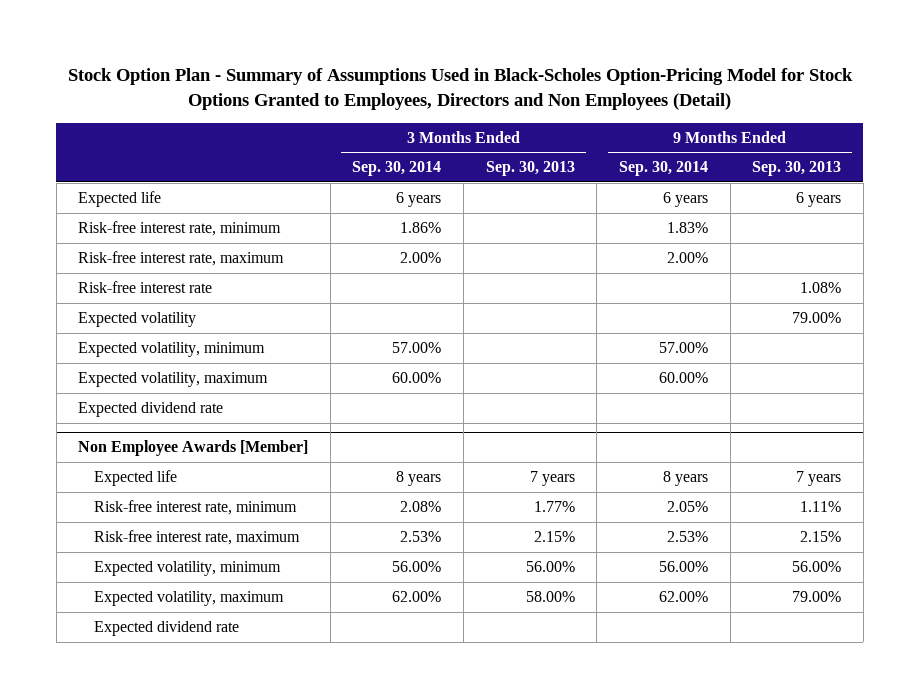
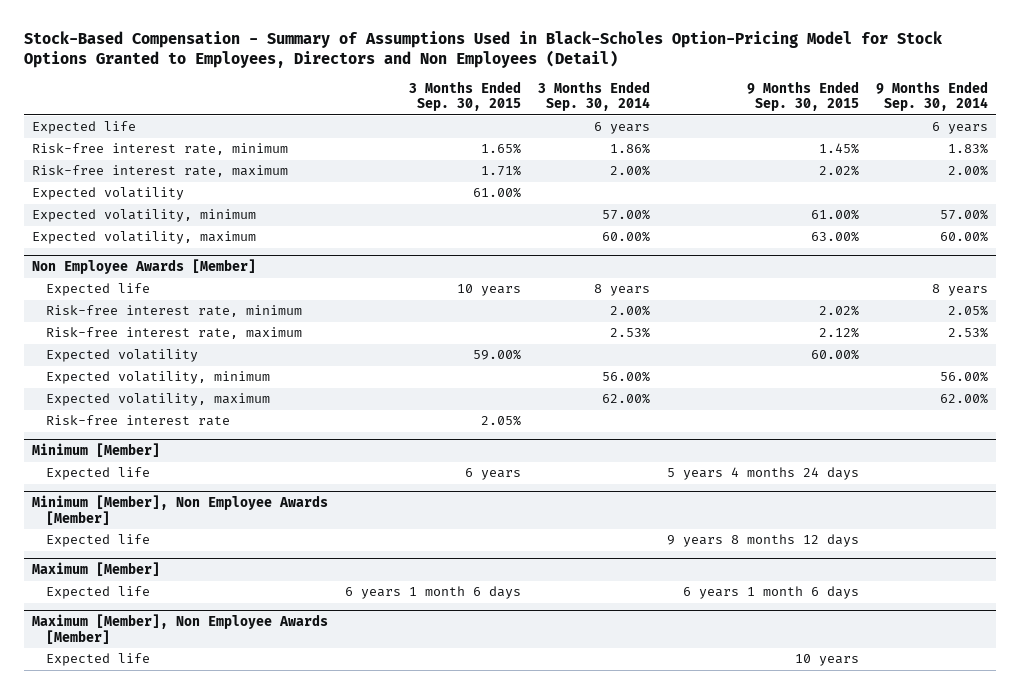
- Stock Option Plan - Summary of Assumptions Used in Black-Scholes Option-Pricing Model for Stock Options Granted to Employees, Directors and Non Employees (Detail)
+ Stock-Based Compensation - Summary of Assumptions Used in Black-Scholes Option-Pricing Model for Stock Options Granted to Employees, Directors and Non Employees (Detail)
- | 3 Months Ended Sep. 30, 2014 | 3 Months Ended Sep. 30, 2013 | 9 Months Ended Sep. 30, 2014 | 9 Months Ended Sep. 30, 2013
+ | 3 Months Ended Sep. 30, 2015 | 3 Months Ended Sep. 30, 2014 | 9 Months Ended Sep. 30, 2015 | 9 Months Ended Sep. 30, 2014
- Risk-free interest rate | | | | 1.08%
- Expected dividend rate
@ Non Employee Awards [Member]
- Risk-free interest rate, minimum | 2.08% | 1.77% | 2.05% | 1.11%
+ Risk-free interest rate, minimum | | 2.00% | 2.02% | 2.05%
+ Expected volatility | 59.00% | | 60.00% |
- Expected dividend rate
+ Risk-free interest rate | 2.05% | | |
+ Minimum [Member]
+ Expected life | 6 years | | 5 years 4 months 24 days |
+ Minimum [Member], Non Employee Awards [Member]
+ Expected life | | | 9 years 8 months 12 days |
+ Maximum [Member]
+ Expected life | 6 years 1 month 6 days | | 6 years 1 month 6 days |
+ Maximum [Member], Non Employee Awards [Member]
+ Expected life | | | 10 years |

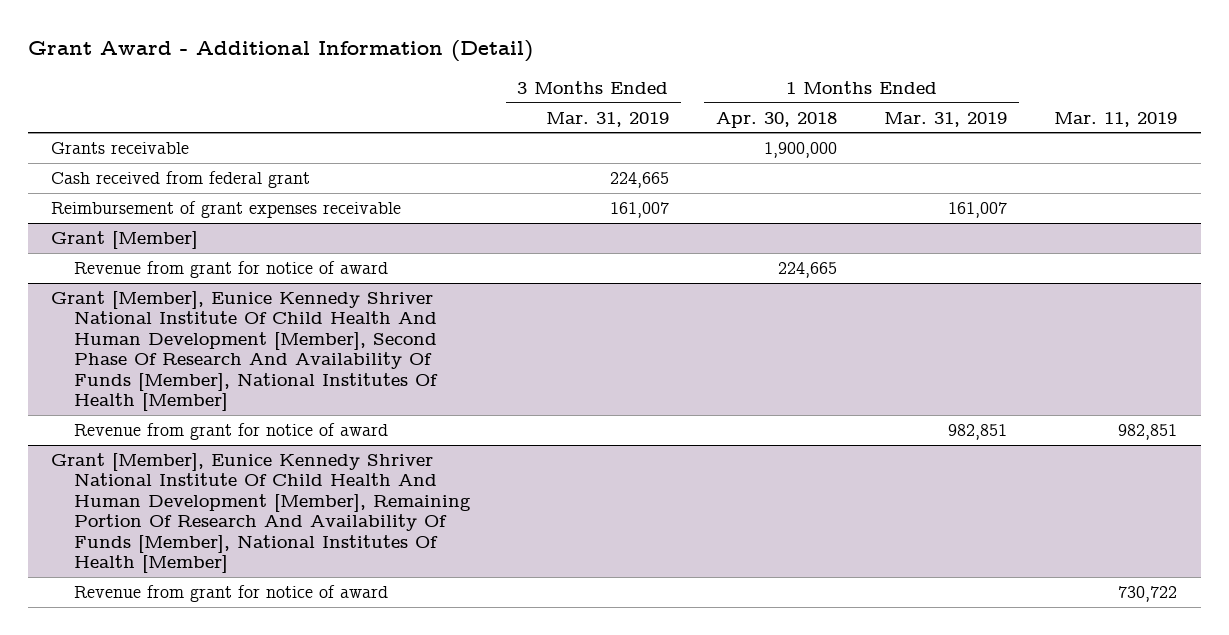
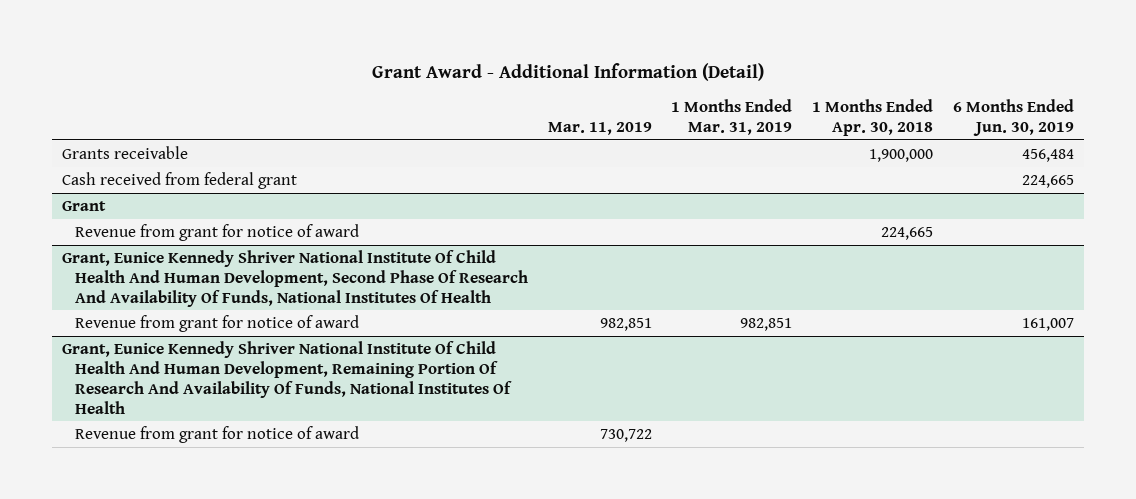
- | 3 Months Ended Mar. 31, 2019 | 1 Months Ended Apr. 30, 2018 | 1 Months Ended Mar. 31, 2019 | Mar. 11, 2019
+ | Mar. 11, 2019 | 1 Months Ended Mar. 31, 2019 | 1 Months Ended Apr. 30, 2018 | 6 Months Ended Jun. 30, 2019
- Reimbursement of grant expenses receivable | 161,007 | | 161,007 |
- Grant [Member]
+ Grant
- Grant [Member], Eunice Kennedy Shriver National Institute Of Child Health And Human Development [Member], Second Phase Of Research And Availability Of Funds [Member], National Institutes Of Health [Member]
+ Grant, Eunice Kennedy Shriver National Institute Of Child Health And Human Development, Second Phase Of Research And Availability Of Funds, National Institutes Of Health
- Grant [Member], Eunice Kennedy Shriver National Institute Of Child Health And Human Development [Member], Remaining Portion Of Research And Availability Of Funds [Member], National Institutes Of Health [Member]
+ Grant, Eunice Kennedy Shriver National Institute Of Child Health And Human Development, Remaining Portion Of Research And Availability Of Funds, National Institutes Of Health

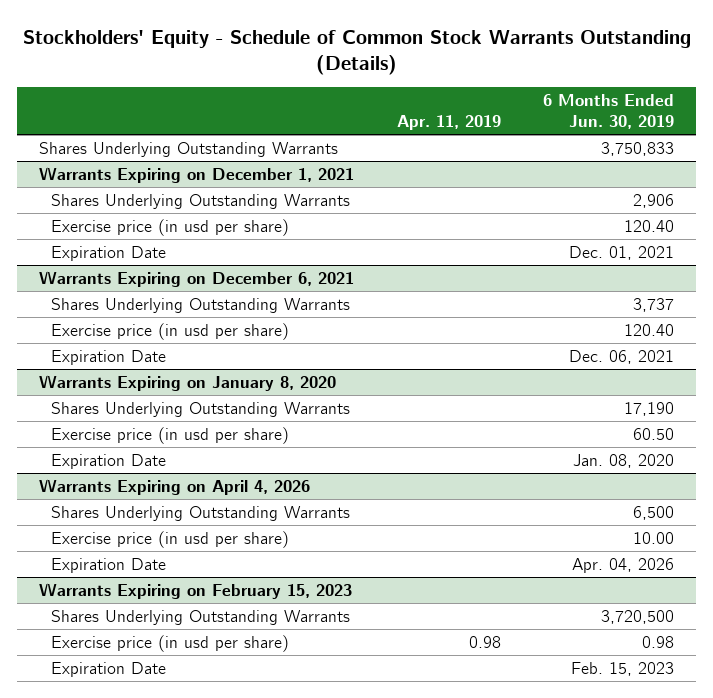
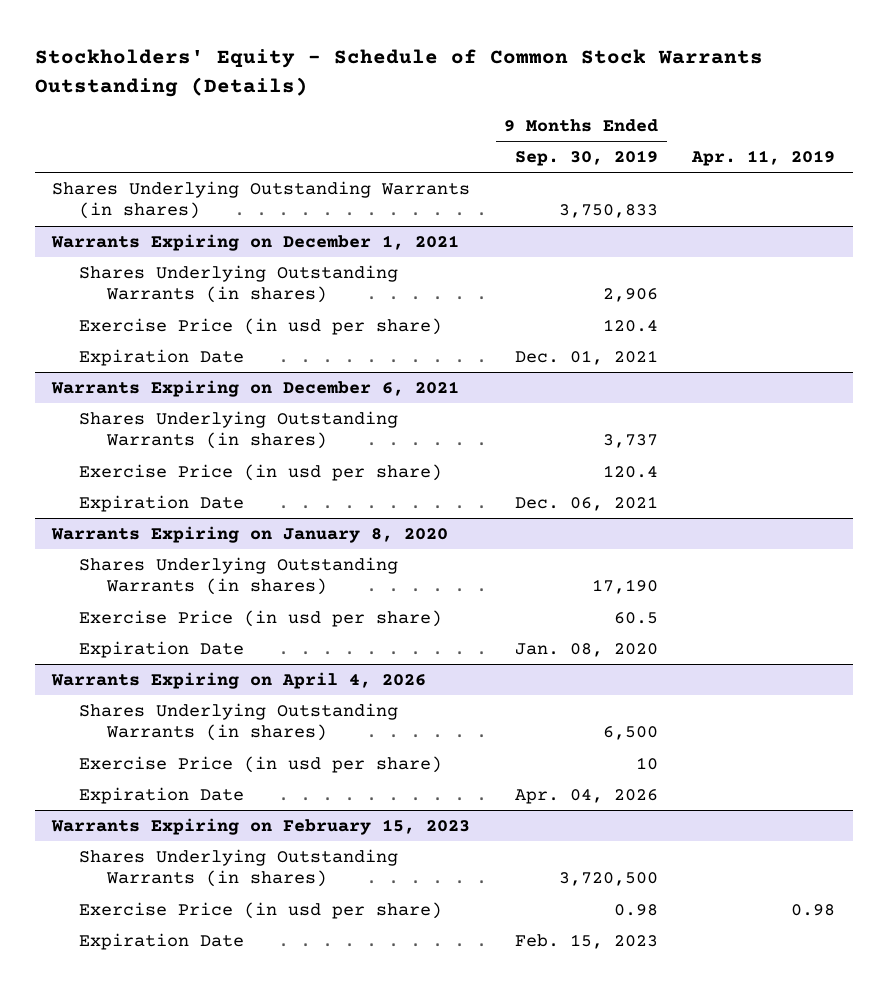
- | Apr. 11, 2019 | 6 Months Ended Jun. 30, 2019
+ | 9 Months Ended Sep. 30, 2019 | Apr. 11, 2019
- Shares Underlying Outstanding Warrants | | 3,750,833
+ Shares Underlying Outstanding Warrants (in shares) | 3,750,833 |
@ Warrants Expiring on December 1, 2021
- Shares Underlying Outstanding Warrants | | 2,906
- Exercise price (in usd per share) | | 120.40
+ Shares Underlying Outstanding Warrants (in shares) | 2,906 |
+ Exercise Price (in usd per share) | 120.4 |
@ Warrants Expiring on December 6, 2021
- Shares Underlying Outstanding Warrants | | 3,737
- Exercise price (in usd per share) | | 120.40
+ Shares Underlying Outstanding Warrants (in shares) | 3,737 |
+ Exercise Price (in usd per share) | 120.4 |
@ Warrants Expiring on January 8, 2020
- Shares Underlying Outstanding Warrants | | 17,190
- Exercise price (in usd per share) | | 60.50
+ Shares Underlying Outstanding Warrants (in shares) | 17,190 |
+ Exercise Price (in usd per share) | 60.5 |
@ Warrants Expiring on April 4, 2026
- Shares Underlying Outstanding Warrants | | 6,500
- Exercise price (in usd per share) | | 10.00
+ Shares Underlying Outstanding Warrants (in shares) | 6,500 |
+ Exercise Price (in usd per share) | 10 |
@ Warrants Expiring on February 15, 2023
- Shares Underlying Outstanding Warrants | | 3,720,500
- Exercise price (in usd per share) | 0.98 | 0.98
+ Shares Underlying Outstanding Warrants (in shares) | 3,720,500 |
+ Exercise Price (in usd per share) | 0.98 | 0.98

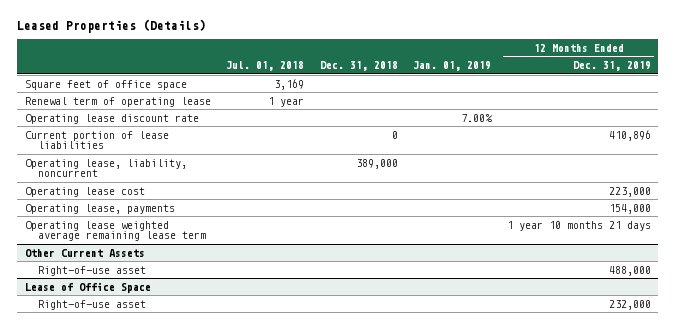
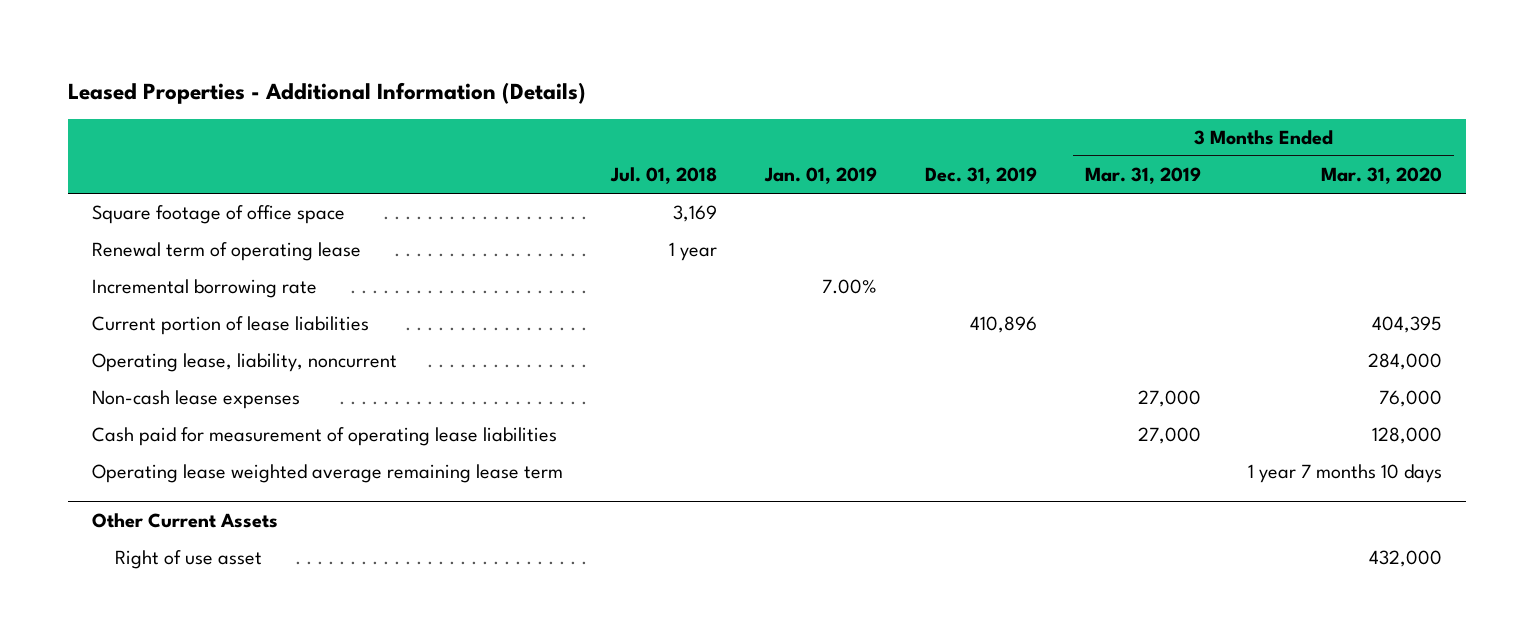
- Leased Properties (Details)
+ Leased Properties - Additional Information (Details)
- | Jul. 01, 2018 | Dec. 31, 2018 | Jan. 01, 2019 | 12 Months Ended Dec. 31, 2019
+ | Jul. 01, 2018 | Jan. 01, 2019 | Dec. 31, 2019 | 3 Months Ended Mar. 31, 2019 | 3 Months Ended Mar. 31, 2020
- Square feet of office space | 3,169 | | |
+ Square footage of office space | 3,169 | | | |
- Operating lease discount rate | | | 7.00% |
+ Incremental borrowing rate | | 7.00% | | |
- Operating lease cost | | | | 223,000
- Operating lease, payments | | | | 154,000
+ Non-cash lease expenses | | | | 27,000 | 76,000
+ Cash paid for measurement of operating lease liabilities | | | | 27,000 | 128,000
@ Other Current Assets
- Right-of-use asset | | | | 488,000
- Lease of Office Space
- Right-of-use asset | | | | 232,000
@ Other Current Assets
+ Right of use asset | | | | | 432,000

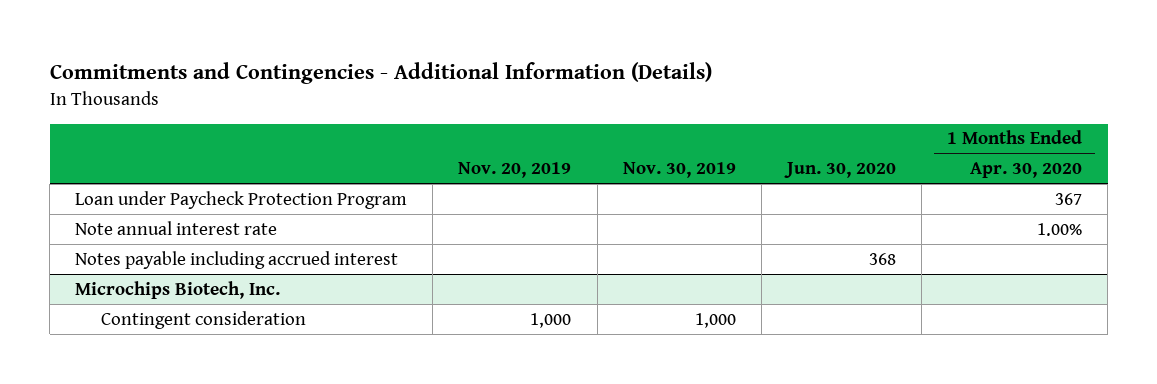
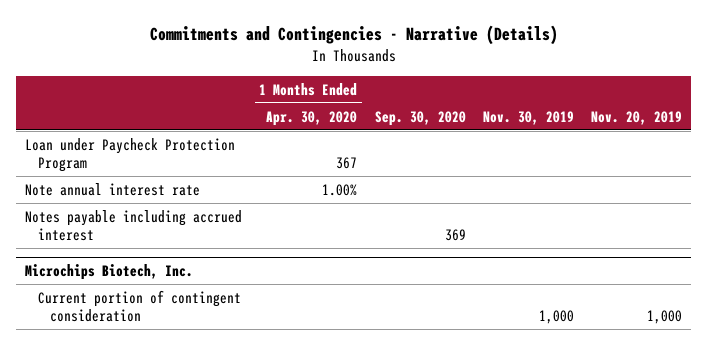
- Commitments and Contingencies - Additional Information (Details)
+ Commitments and Contingencies - Narrative (Details)
- | Nov. 20, 2019 | Nov. 30, 2019 | Jun. 30, 2020 | 1 Months Ended Apr. 30, 2020
+ | 1 Months Ended Apr. 30, 2020 | Sep. 30, 2020 | Nov. 30, 2019 | Nov. 20, 2019
@ Microchips Biotech, Inc.
- Contingent consideration | 1,000 | 1,000 | |
+ Current portion of contingent consideration | | | 1,000 | 1,000

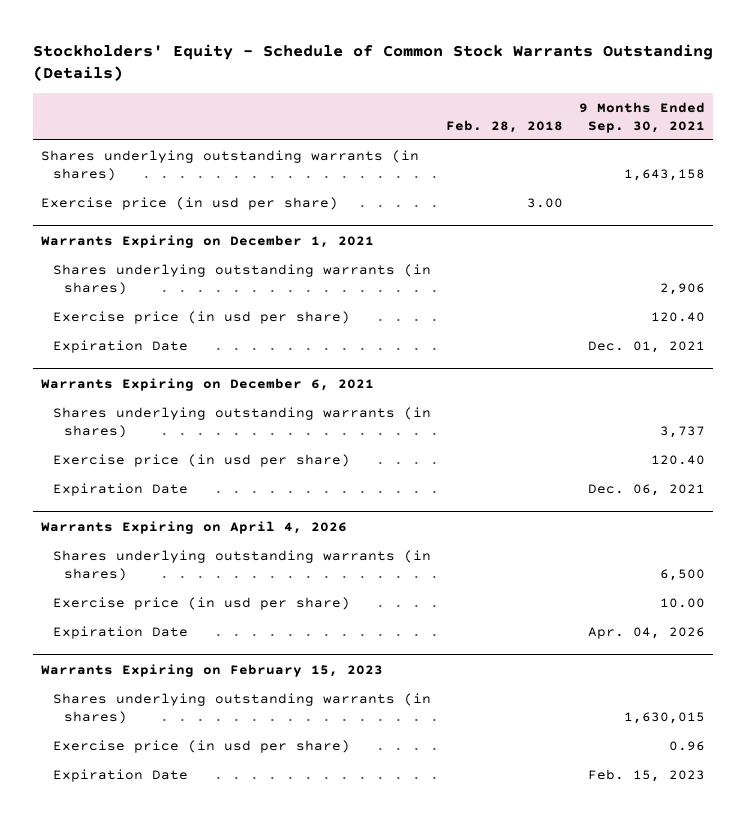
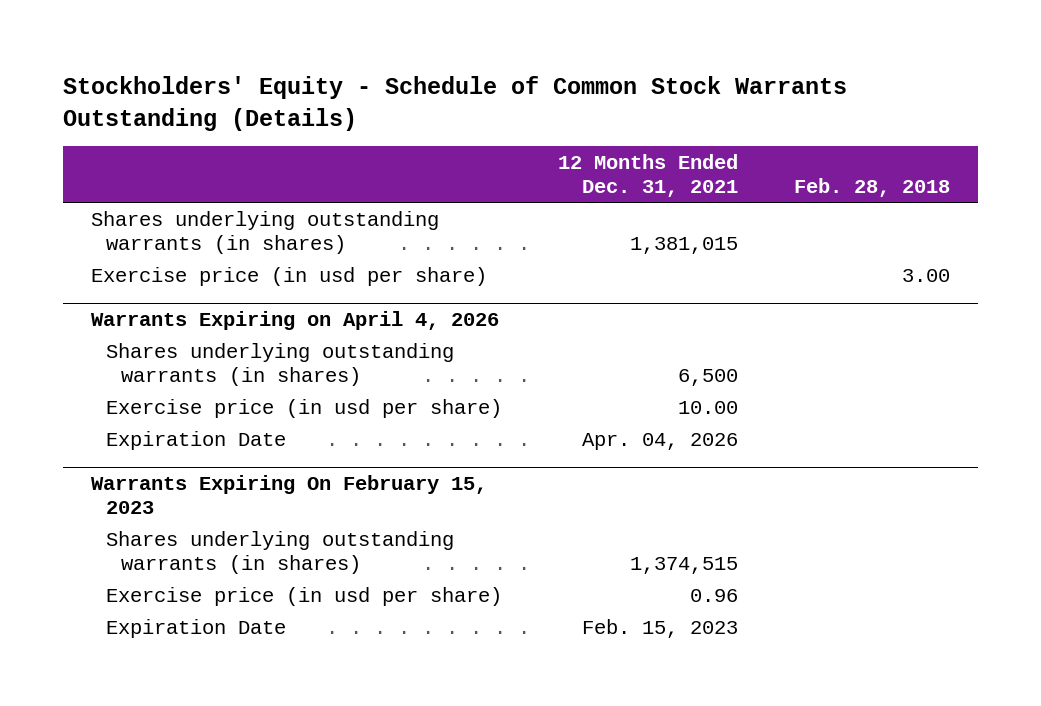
- | Feb. 28, 2018 | 9 Months Ended Sep. 30, 2021
+ | 12 Months Ended Dec. 31, 2021 | Feb. 28, 2018
- Warrants Expiring on December 1, 2021
- Shares underlying outstanding warrants (in shares) | | 2,906
- Exercise price (in usd per share) | | 120.40
- Expiration Date | | Dec. 01, 2021
- Warrants Expiring on December 6, 2021
- Shares underlying outstanding warrants (in shares) | | 3,737
- Exercise price (in usd per share) | | 120.40
- Expiration Date | | Dec. 06, 2021
- Warrants Expiring on February 15, 2023
+ Warrants Expiring On February 15, 2023

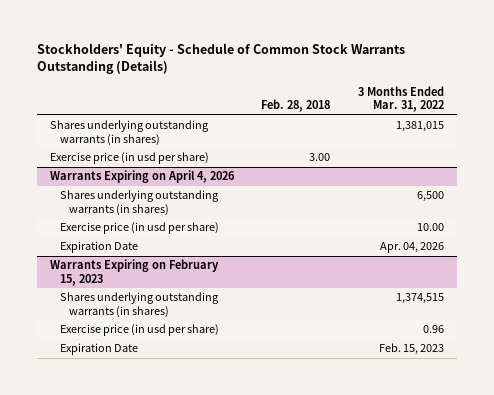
- | 12 Months Ended Dec. 31, 2021 | Feb. 28, 2018
+ | Feb. 28, 2018 | 3 Months Ended Mar. 31, 2022
- Warrants Expiring On February 15, 2023
+ Warrants Expiring on February 15, 2023

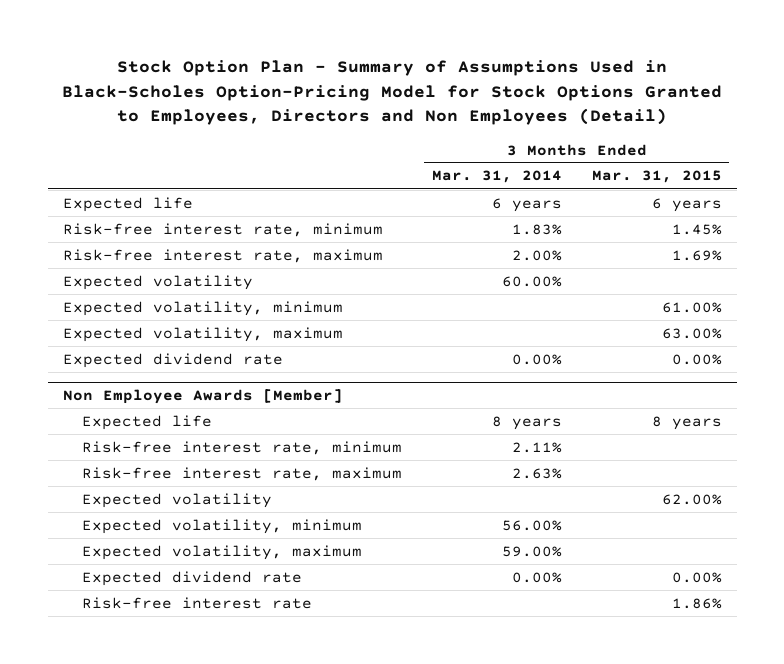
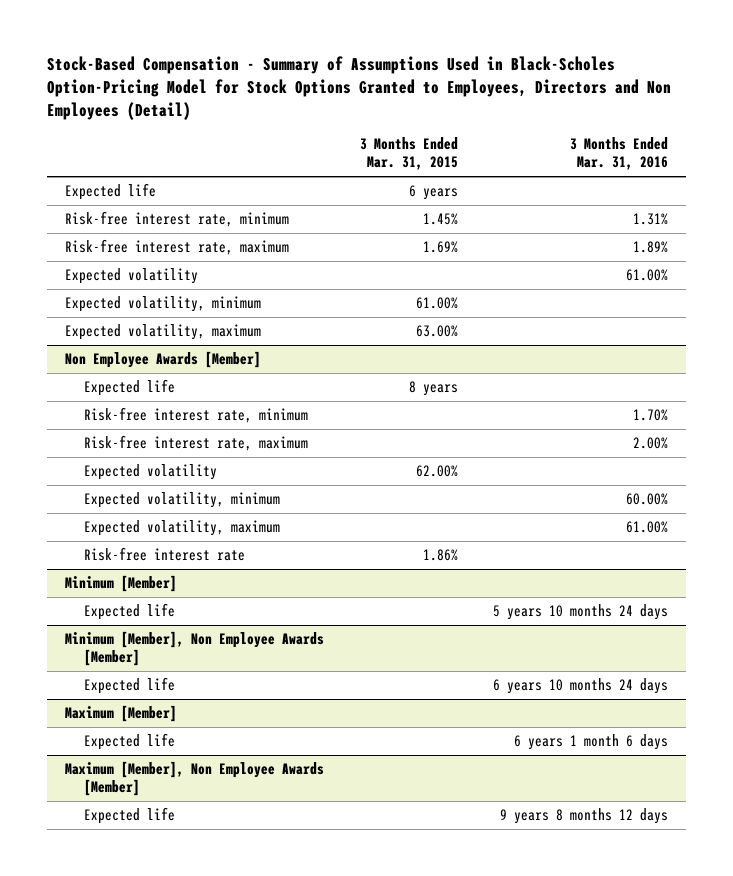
- Stock Option Plan - Summary of Assumptions Used in Black-Scholes Option-Pricing Model for Stock Options Granted to Employees, Directors and Non Employees (Detail)
+ Stock-Based Compensation - Summary of Assumptions Used in Black-Scholes Option-Pricing Model for Stock Options Granted to Employees, Directors and Non Employees (Detail)
- | 3 Months Ended Mar. 31, 2014 | 3 Months Ended Mar. 31, 2015
+ | 3 Months Ended Mar. 31, 2015 | 3 Months Ended Mar. 31, 2016
- Expected dividend rate | 0.00% | 0.00%
@ Non Employee Awards [Member]
- Expected dividend rate | 0.00% | 0.00%
+ Minimum [Member]
+ Expected life | | 5 years 10 months 24 days
+ Minimum [Member], Non Employee Awards [Member]
+ Expected life | | 6 years 10 months 24 days
+ Maximum [Member]
+ Expected life | | 6 years 1 month 6 days
+ Maximum [Member], Non Employee Awards [Member]
+ Expected life | | 9 years 8 months 12 days

